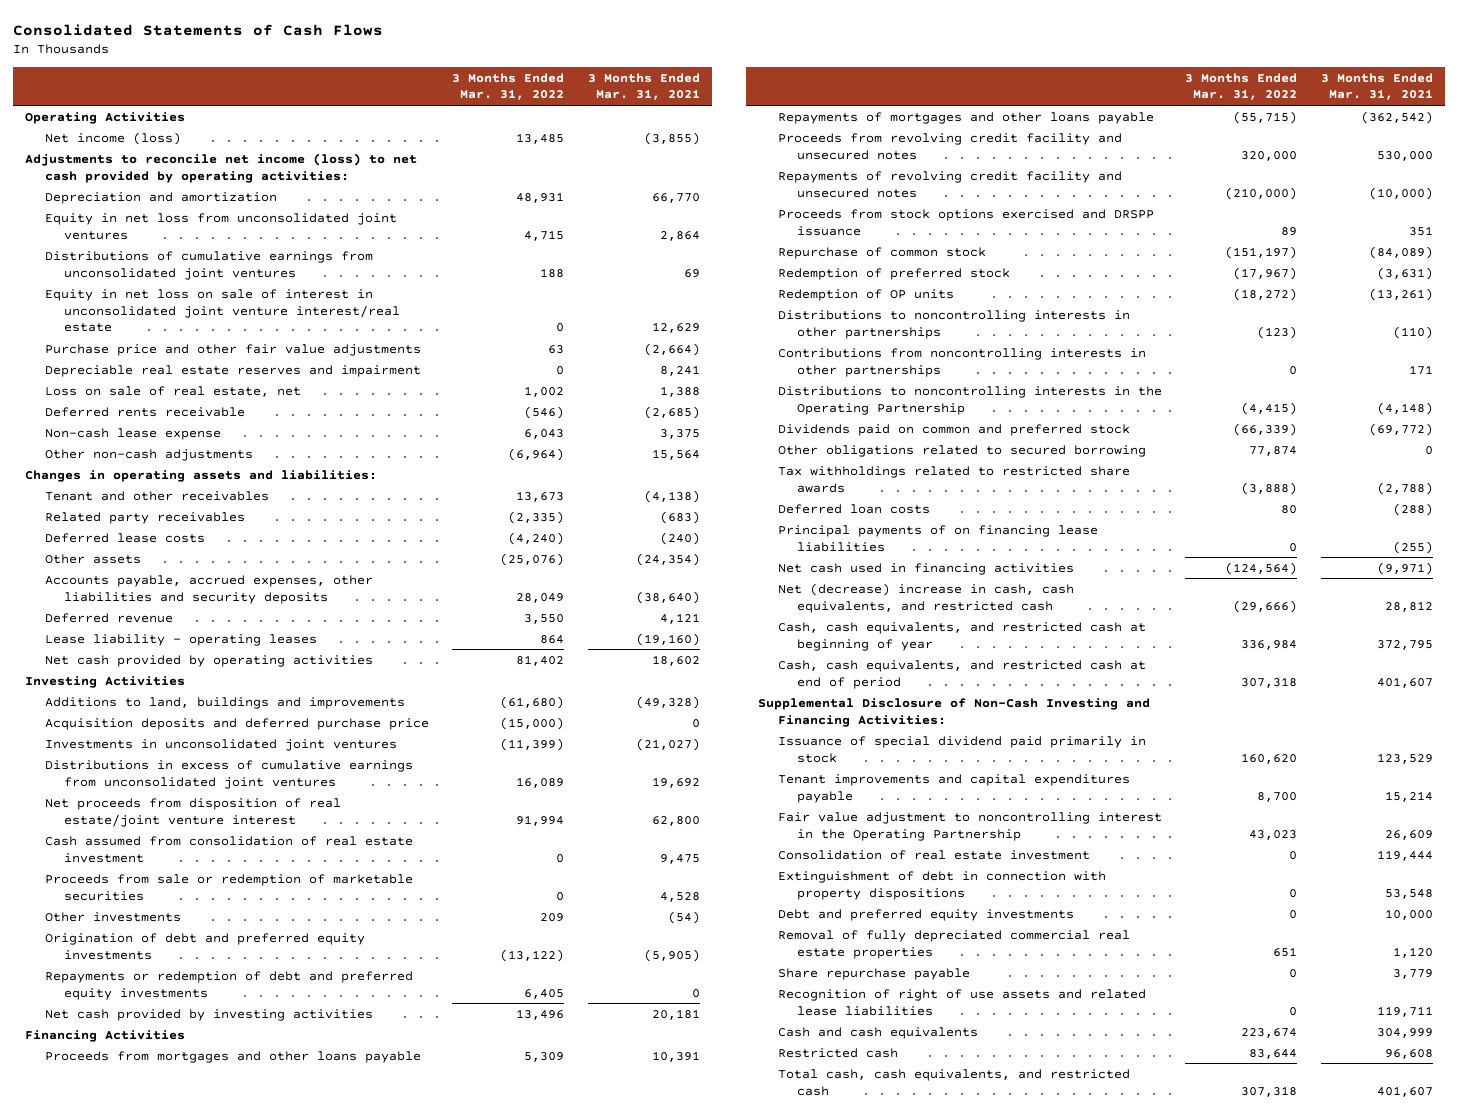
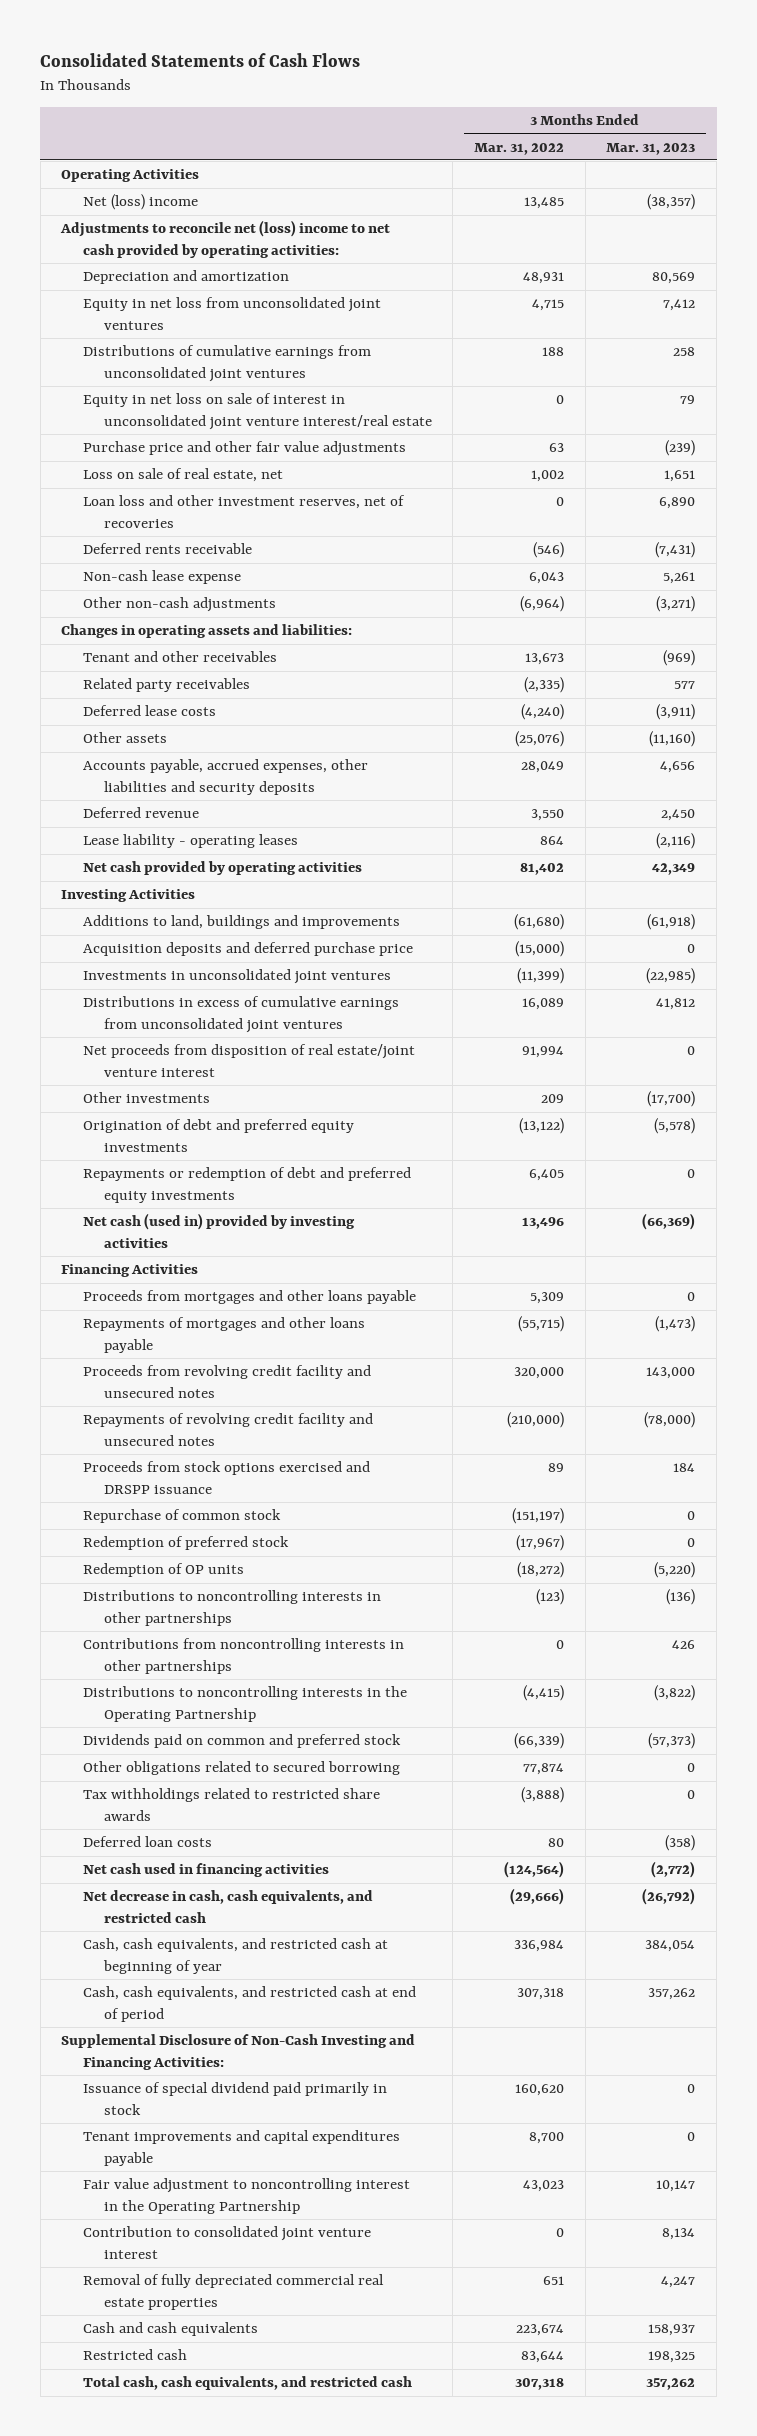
- | 3 Months Ended Mar. 31, 2022 | 3 Months Ended Mar. 31, 2021
+ | 3 Months Ended Mar. 31, 2022 | 3 Months Ended Mar. 31, 2023
- Net income (loss) | 13,485 | (3,855)
- Adjustments to reconcile net income (loss) to net cash provided by operating activities:
+ Net (loss) income | 13,485 | (38,357)
+ Adjustments to reconcile net (loss) income to net cash provided by operating activities:
- Depreciable real estate reserves and impairment | 0 | 8,241
+ Loan loss and other investment reserves, net of recoveries | 0 | 6,890
- Cash assumed from consolidation of real estate investment | 0 | 9,475
- Proceeds from sale or redemption of marketable securities | 0 | 4,528
- Net cash provided by investing activities | 13,496 | 20,181
+ Net cash (used in) provided by investing activities | 13,496 | (66,369)
- Principal payments of on financing lease liabilities | 0 | (255)
- Net (decrease) increase in cash, cash equivalents, and restricted cash | (29,666) | 28,812
+ Net decrease in cash, cash equivalents, and restricted cash | (29,666) | (26,792)
- Consolidation of real estate investment | 0 | 119,444
- Extinguishment of debt in connection with property dispositions | 0 | 53,548
- Debt and preferred equity investments | 0 | 10,000
+ Contribution to consolidated joint venture interest | 0 | 8,134
- Share repurchase payable | 0 | 3,779
- Recognition of right of use assets and related lease liabilities | 0 | 119,711

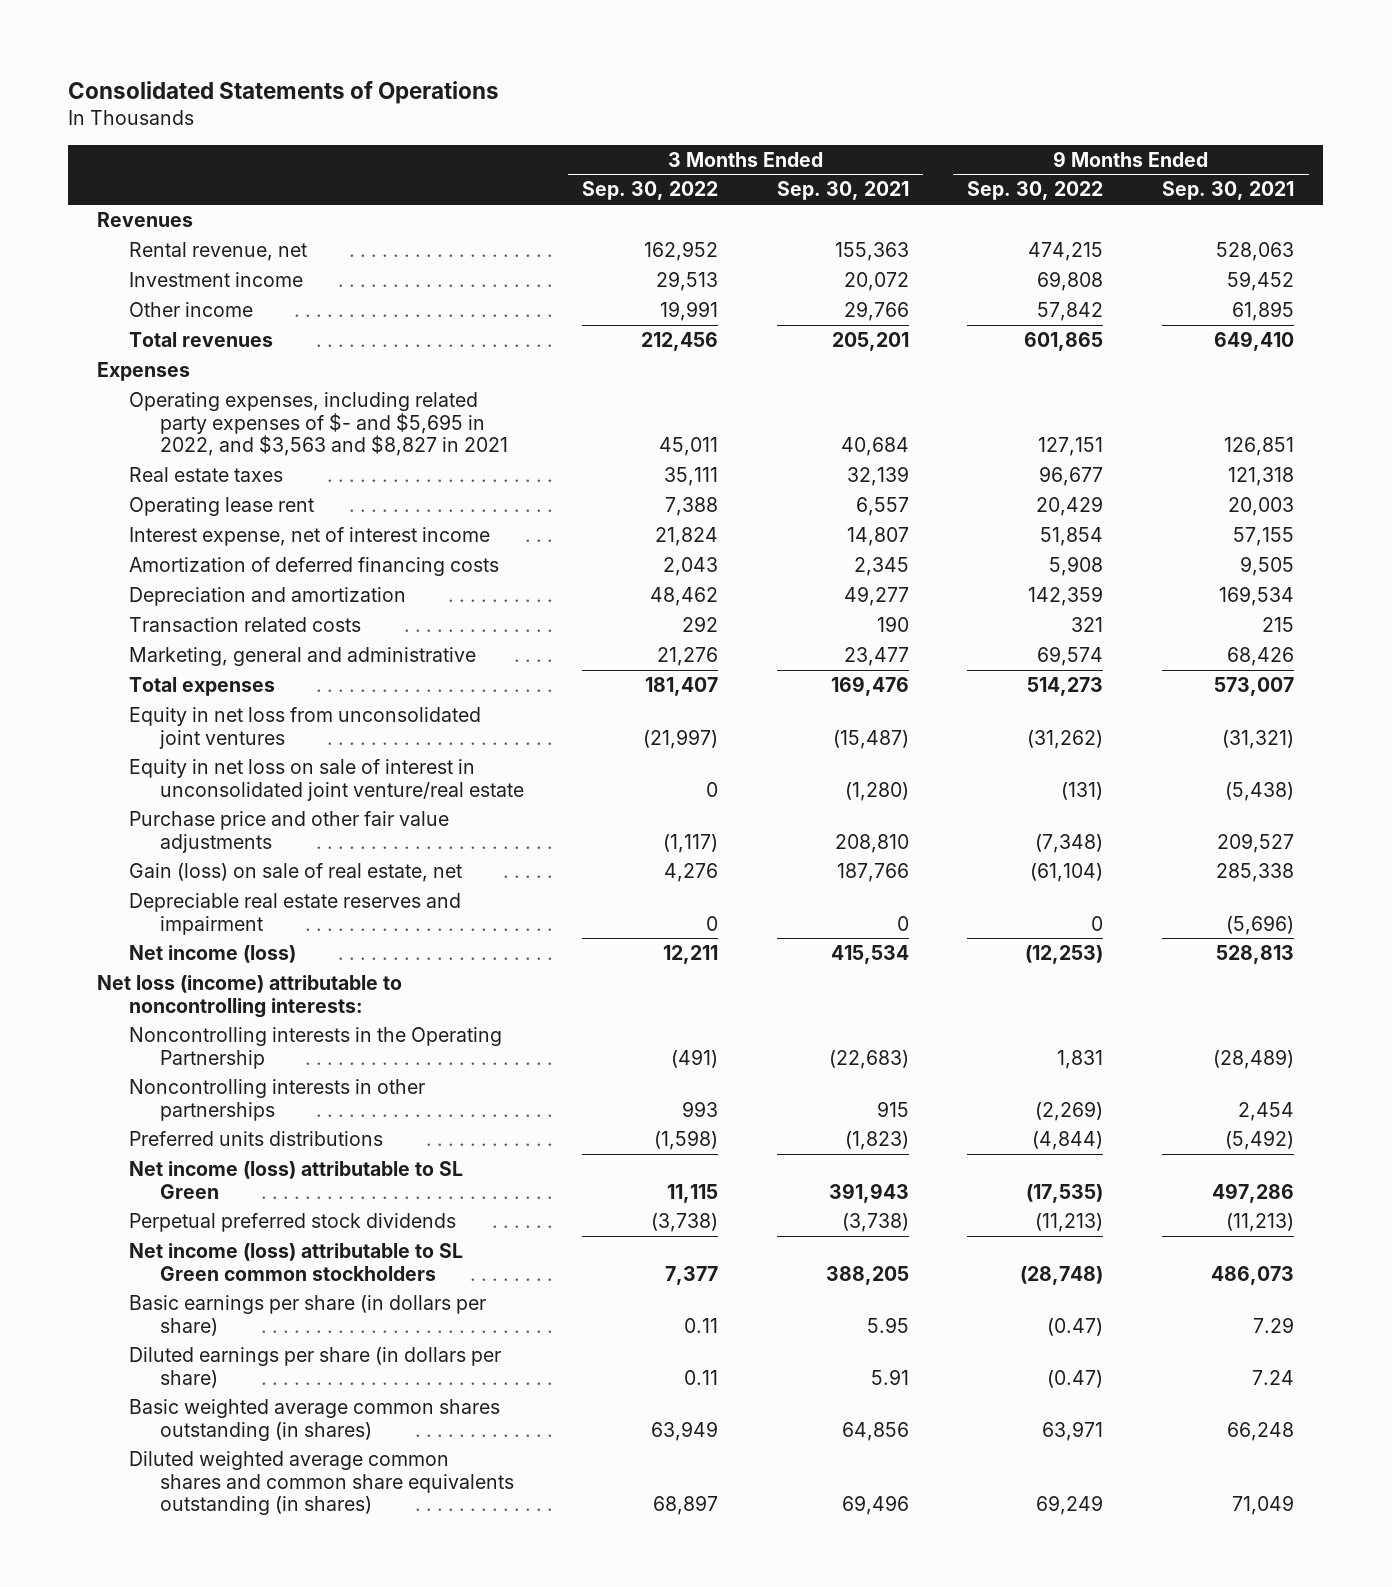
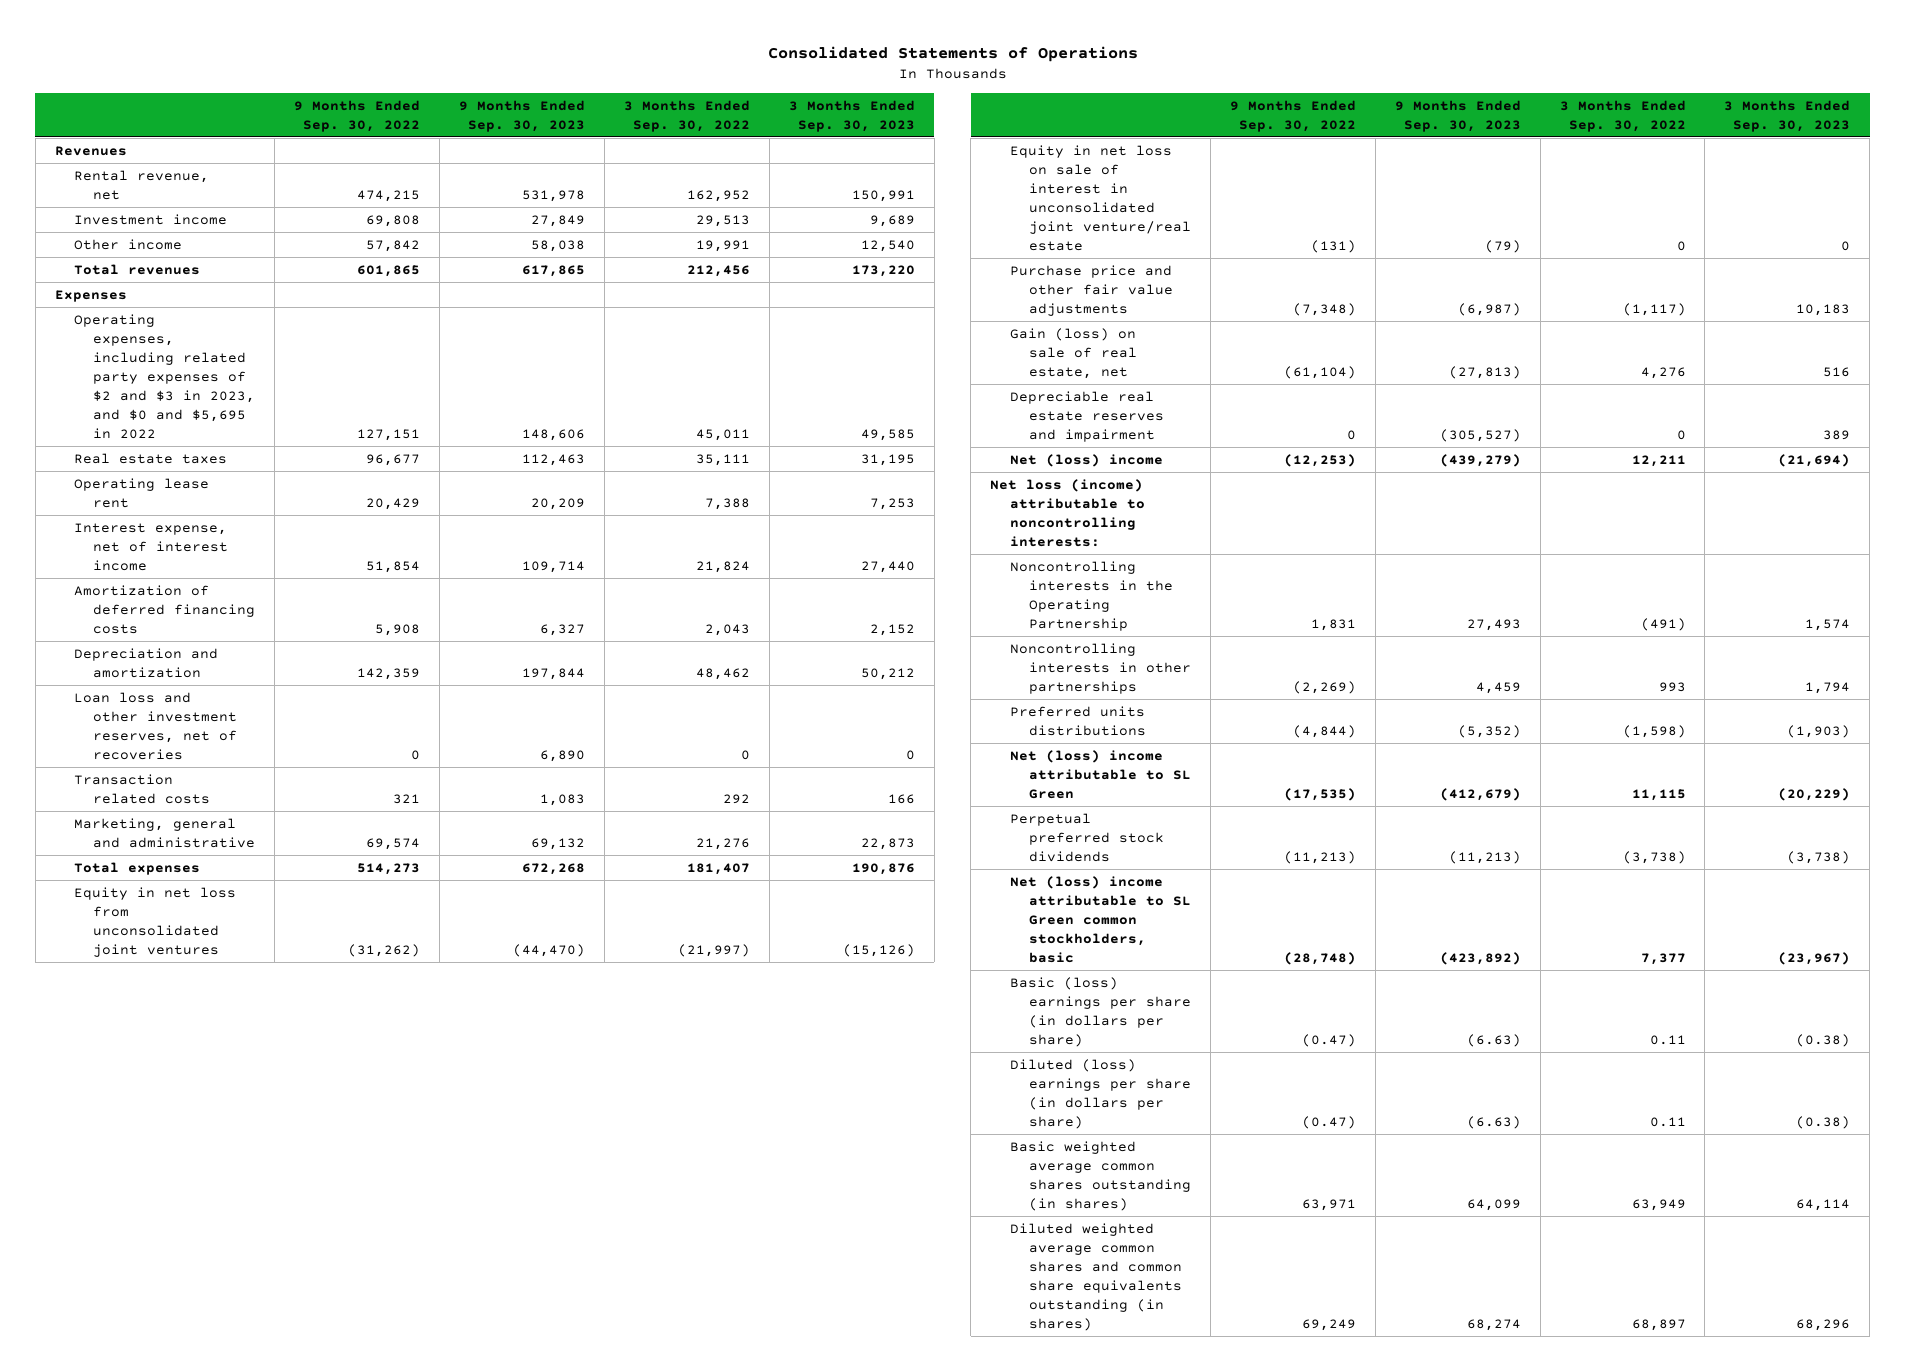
- | 3 Months Ended Sep. 30, 2022 | 3 Months Ended Sep. 30, 2021 | 9 Months Ended Sep. 30, 2022 | 9 Months Ended Sep. 30, 2021
+ | 9 Months Ended Sep. 30, 2022 | 9 Months Ended Sep. 30, 2023 | 3 Months Ended Sep. 30, 2022 | 3 Months Ended Sep. 30, 2023
- Operating expenses, including related party expenses of $- and $5,695 in 2022, and $3,563 and $8,827 in 2021 | 45,011 | 40,684 | 127,151 | 126,851
+ Operating expenses, including related party expenses of $2 and $3 in 2023, and $0 and $5,695 in 2022 | 127,151 | 148,606 | 45,011 | 49,585
+ Loan loss and other investment reserves, net of recoveries | 0 | 6,890 | 0 | 0
- Net income (loss) | 12,211 | 415,534 | (12,253) | 528,813
+ Net (loss) income | (12,253) | (439,279) | 12,211 | (21,694)
- Net income (loss) attributable to SL Green | 11,115 | 391,943 | (17,535) | 497,286
+ Net (loss) income attributable to SL Green | (17,535) | (412,679) | 11,115 | (20,229)
- Net income (loss) attributable to SL Green common stockholders | 7,377 | 388,205 | (28,748) | 486,073
- Basic earnings per share (in dollars per share) | 0.11 | 5.95 | (0.47) | 7.29
- Diluted earnings per share (in dollars per share) | 0.11 | 5.91 | (0.47) | 7.24
+ Net (loss) income attributable to SL Green common stockholders, basic | (28,748) | (423,892) | 7,377 | (23,967)
+ Basic (loss) earnings per share (in dollars per share) | (0.47) | (6.63) | 0.11 | (0.38)
+ Diluted (loss) earnings per share (in dollars per share) | (0.47) | (6.63) | 0.11 | (0.38)

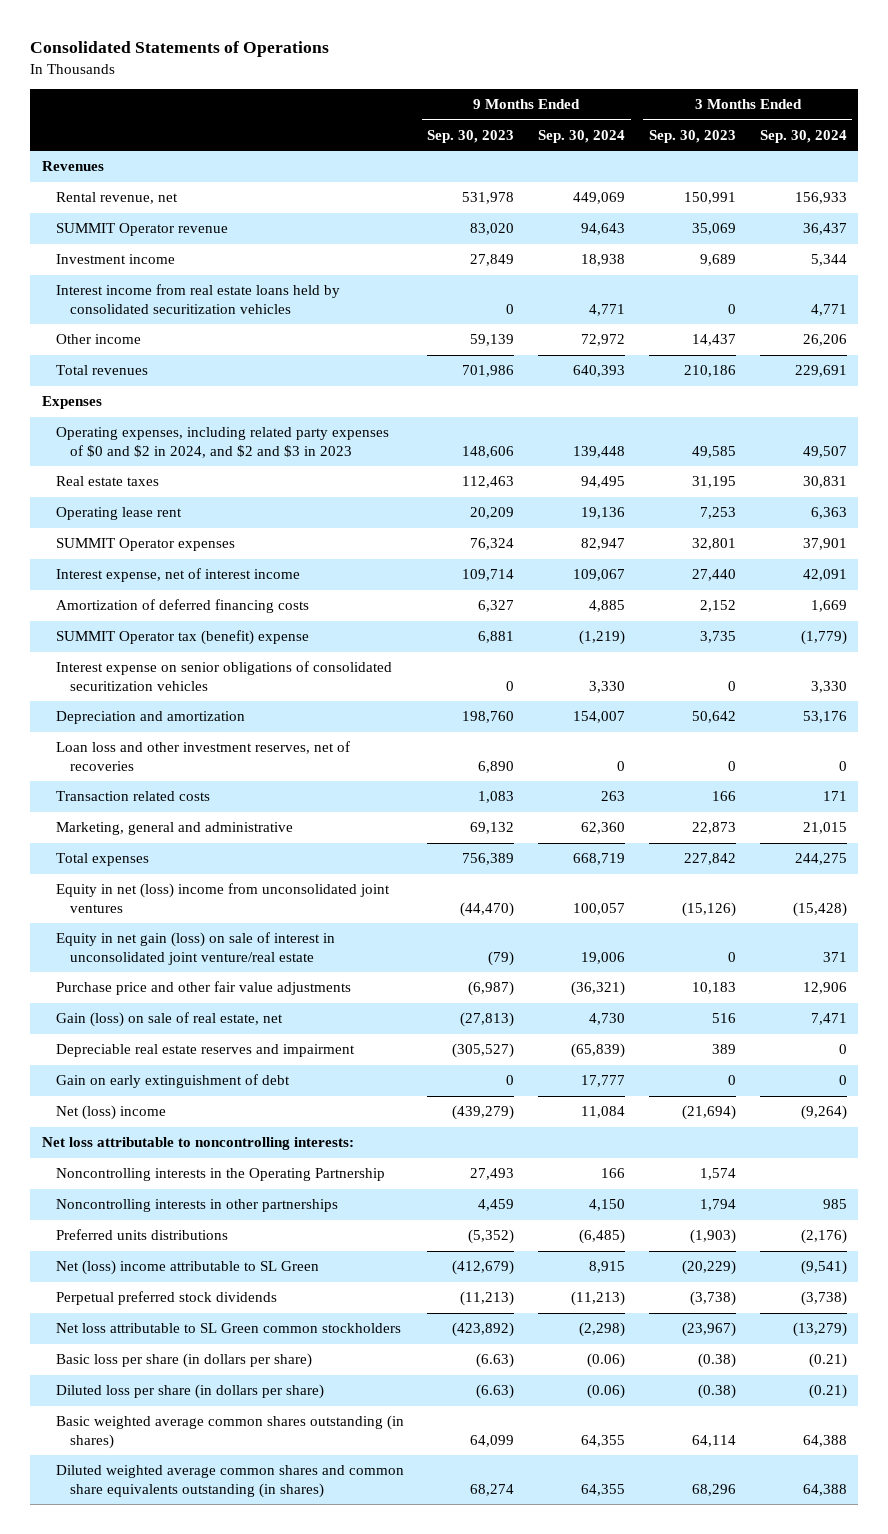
- | 9 Months Ended Sep. 30, 2022 | 9 Months Ended Sep. 30, 2023 | 3 Months Ended Sep. 30, 2022 | 3 Months Ended Sep. 30, 2023
+ | 9 Months Ended Sep. 30, 2023 | 9 Months Ended Sep. 30, 2024 | 3 Months Ended Sep. 30, 2023 | 3 Months Ended Sep. 30, 2024
+ SUMMIT Operator revenue | 83,020 | 94,643 | 35,069 | 36,437
- Other income | 57,842 | 58,038 | 19,991 | 12,540
- Total revenues | 601,865 | 617,865 | 212,456 | 173,220
+ Interest income from real estate loans held by consolidated securitization vehicles | 0 | 4,771 | 0 | 4,771
+ Other income | 59,139 | 72,972 | 14,437 | 26,206
+ Total revenues | 701,986 | 640,393 | 210,186 | 229,691
- Operating expenses, including related party expenses of $2 and $3 in 2023, and $0 and $5,695 in 2022 | 127,151 | 148,606 | 45,011 | 49,585
+ Operating expenses, including related party expenses of $0 and $2 in 2024, and $2 and $3 in 2023 | 148,606 | 139,448 | 49,585 | 49,507
+ SUMMIT Operator expenses | 76,324 | 82,947 | 32,801 | 37,901
- Depreciation and amortization | 142,359 | 197,844 | 48,462 | 50,212
+ SUMMIT Operator tax (benefit) expense | 6,881 | (1,219) | 3,735 | (1,779)
+ Interest expense on senior obligations of consolidated securitization vehicles | 0 | 3,330 | 0 | 3,330
+ Depreciation and amortization | 198,760 | 154,007 | 50,642 | 53,176
- Total expenses | 514,273 | 672,268 | 181,407 | 190,876
- Equity in net loss from unconsolidated joint ventures | (31,262) | (44,470) | (21,997) | (15,126)
- Equity in net loss on sale of interest in unconsolidated joint venture/real estate | (131) | (79) | 0 | 0
+ Total expenses | 756,389 | 668,719 | 227,842 | 244,275
+ Equity in net (loss) income from unconsolidated joint ventures | (44,470) | 100,057 | (15,126) | (15,428)
+ Equity in net gain (loss) on sale of interest in unconsolidated joint venture/real estate | (79) | 19,006 | 0 | 371
+ Gain on early extinguishment of debt | 0 | 17,777 | 0 | 0
- Net loss (income) attributable to noncontrolling interests:
+ Net loss attributable to noncontrolling interests:
- Net (loss) income attributable to SL Green common stockholders, basic | (28,748) | (423,892) | 7,377 | (23,967)
- Basic (loss) earnings per share (in dollars per share) | (0.47) | (6.63) | 0.11 | (0.38)
- Diluted (loss) earnings per share (in dollars per share) | (0.47) | (6.63) | 0.11 | (0.38)
+ Net loss attributable to SL Green common stockholders | (423,892) | (2,298) | (23,967) | (13,279)
+ Basic loss per share (in dollars per share) | (6.63) | (0.06) | (0.38) | (0.21)
+ Diluted loss per share (in dollars per share) | (6.63) | (0.06) | (0.38) | (0.21)

